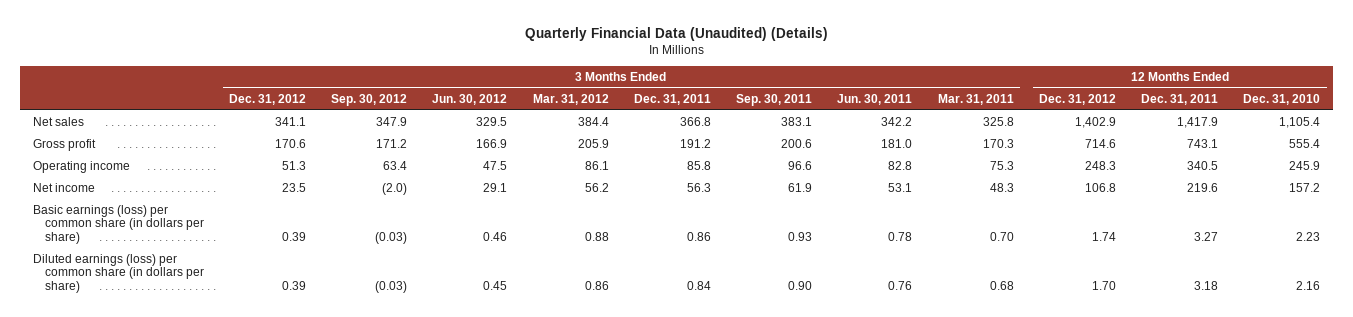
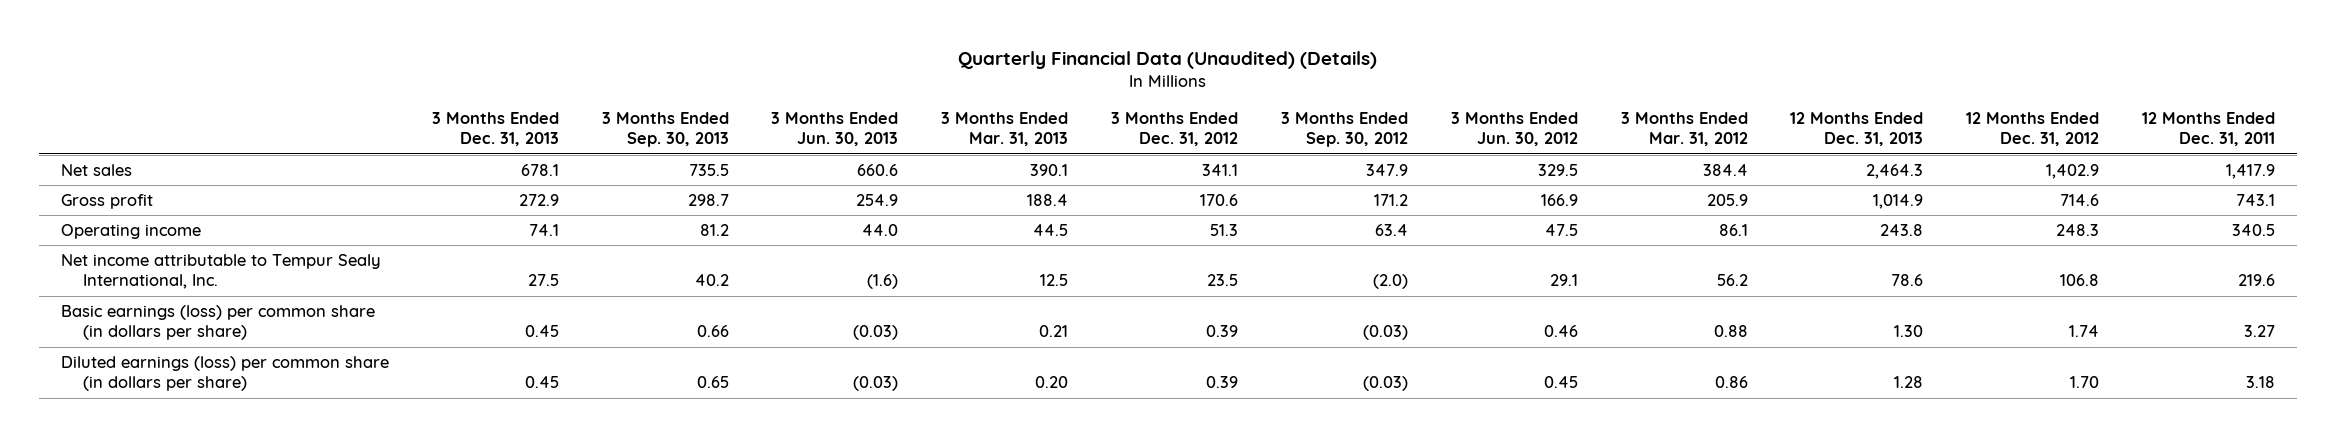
- | 3 Months Ended Dec. 31, 2012 | 3 Months Ended Sep. 30, 2012 | 3 Months Ended Jun. 30, 2012 | 3 Months Ended Mar. 31, 2012 | 3 Months Ended Dec. 31, 2011 | 3 Months Ended Sep. 30, 2011 | 3 Months Ended Jun. 30, 2011 | 3 Months Ended Mar. 31, 2011 | 12 Months Ended Dec. 31, 2012 | 12 Months Ended Dec. 31, 2011 | 12 Months Ended Dec. 31, 2010
+ | 3 Months Ended Dec. 31, 2013 | 3 Months Ended Sep. 30, 2013 | 3 Months Ended Jun. 30, 2013 | 3 Months Ended Mar. 31, 2013 | 3 Months Ended Dec. 31, 2012 | 3 Months Ended Sep. 30, 2012 | 3 Months Ended Jun. 30, 2012 | 3 Months Ended Mar. 31, 2012 | 12 Months Ended Dec. 31, 2013 | 12 Months Ended Dec. 31, 2012 | 12 Months Ended Dec. 31, 2011
- Net income | 23.5 | (2.0) | 29.1 | 56.2 | 56.3 | 61.9 | 53.1 | 48.3 | 106.8 | 219.6 | 157.2
+ Net income attributable to Tempur Sealy International, Inc. | 27.5 | 40.2 | (1.6) | 12.5 | 23.5 | (2.0) | 29.1 | 56.2 | 78.6 | 106.8 | 219.6

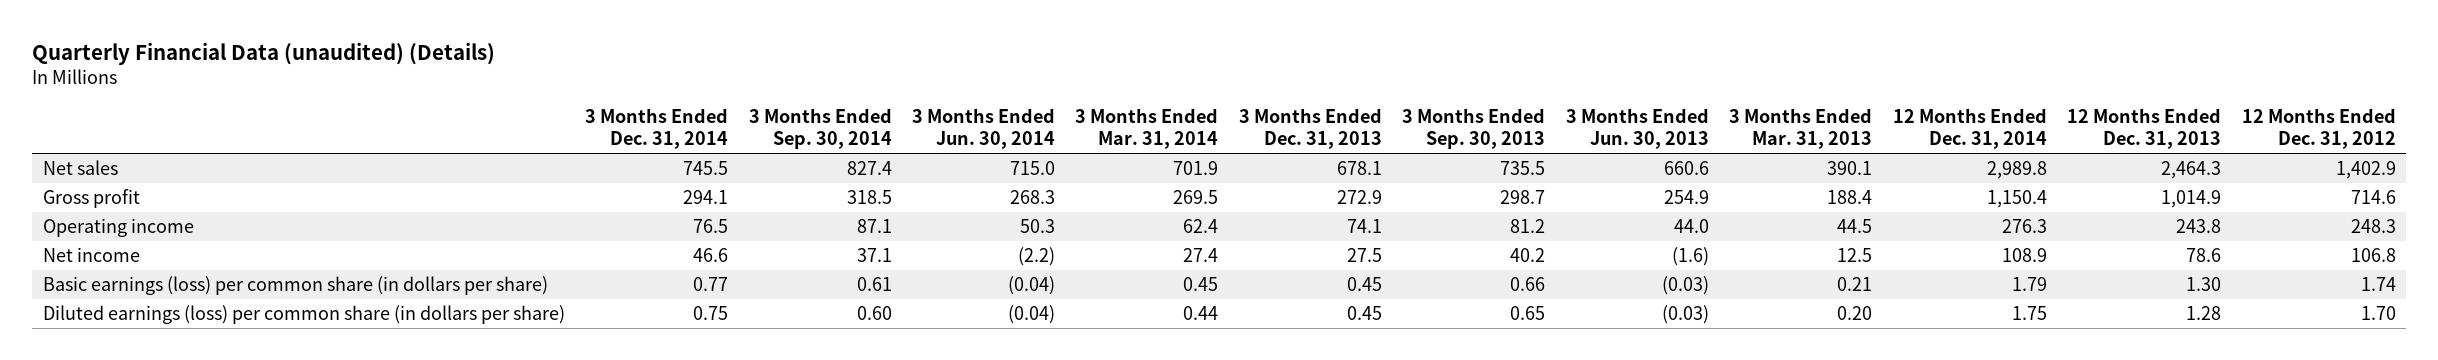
- Quarterly Financial Data (Unaudited) (Details)
+ Quarterly Financial Data (unaudited) (Details)
- | 3 Months Ended Dec. 31, 2013 | 3 Months Ended Sep. 30, 2013 | 3 Months Ended Jun. 30, 2013 | 3 Months Ended Mar. 31, 2013 | 3 Months Ended Dec. 31, 2012 | 3 Months Ended Sep. 30, 2012 | 3 Months Ended Jun. 30, 2012 | 3 Months Ended Mar. 31, 2012 | 12 Months Ended Dec. 31, 2013 | 12 Months Ended Dec. 31, 2012 | 12 Months Ended Dec. 31, 2011
+ | 3 Months Ended Dec. 31, 2014 | 3 Months Ended Sep. 30, 2014 | 3 Months Ended Jun. 30, 2014 | 3 Months Ended Mar. 31, 2014 | 3 Months Ended Dec. 31, 2013 | 3 Months Ended Sep. 30, 2013 | 3 Months Ended Jun. 30, 2013 | 3 Months Ended Mar. 31, 2013 | 12 Months Ended Dec. 31, 2014 | 12 Months Ended Dec. 31, 2013 | 12 Months Ended Dec. 31, 2012
- Net income attributable to Tempur Sealy International, Inc. | 27.5 | 40.2 | (1.6) | 12.5 | 23.5 | (2.0) | 29.1 | 56.2 | 78.6 | 106.8 | 219.6
+ Net income | 46.6 | 37.1 | (2.2) | 27.4 | 27.5 | 40.2 | (1.6) | 12.5 | 108.9 | 78.6 | 106.8

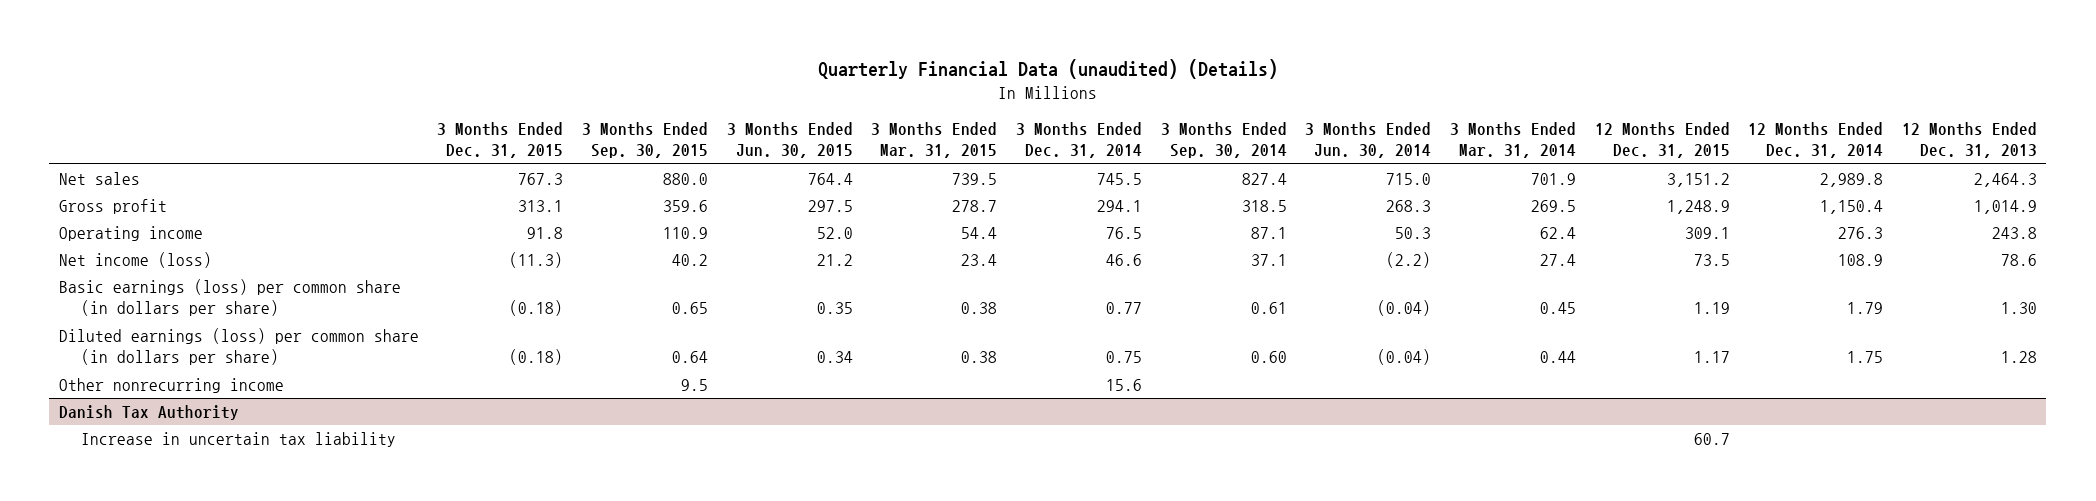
- | 3 Months Ended Dec. 31, 2014 | 3 Months Ended Sep. 30, 2014 | 3 Months Ended Jun. 30, 2014 | 3 Months Ended Mar. 31, 2014 | 3 Months Ended Dec. 31, 2013 | 3 Months Ended Sep. 30, 2013 | 3 Months Ended Jun. 30, 2013 | 3 Months Ended Mar. 31, 2013 | 12 Months Ended Dec. 31, 2014 | 12 Months Ended Dec. 31, 2013 | 12 Months Ended Dec. 31, 2012
+ | 3 Months Ended Dec. 31, 2015 | 3 Months Ended Sep. 30, 2015 | 3 Months Ended Jun. 30, 2015 | 3 Months Ended Mar. 31, 2015 | 3 Months Ended Dec. 31, 2014 | 3 Months Ended Sep. 30, 2014 | 3 Months Ended Jun. 30, 2014 | 3 Months Ended Mar. 31, 2014 | 12 Months Ended Dec. 31, 2015 | 12 Months Ended Dec. 31, 2014 | 12 Months Ended Dec. 31, 2013
- Net income | 46.6 | 37.1 | (2.2) | 27.4 | 27.5 | 40.2 | (1.6) | 12.5 | 108.9 | 78.6 | 106.8
+ Net income (loss) | (11.3) | 40.2 | 21.2 | 23.4 | 46.6 | 37.1 | (2.2) | 27.4 | 73.5 | 108.9 | 78.6
+ Other nonrecurring income | | 9.5 | | | 15.6 | | | | | |
+ Danish Tax Authority
+ Increase in uncertain tax liability | | | | | | | | | 60.7 | |

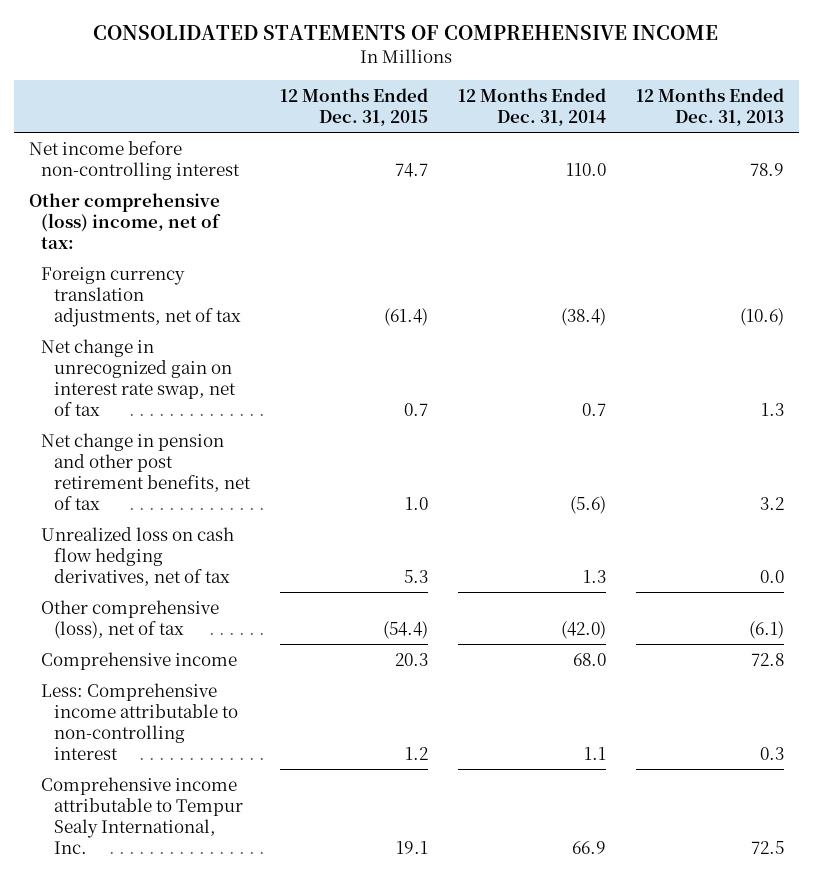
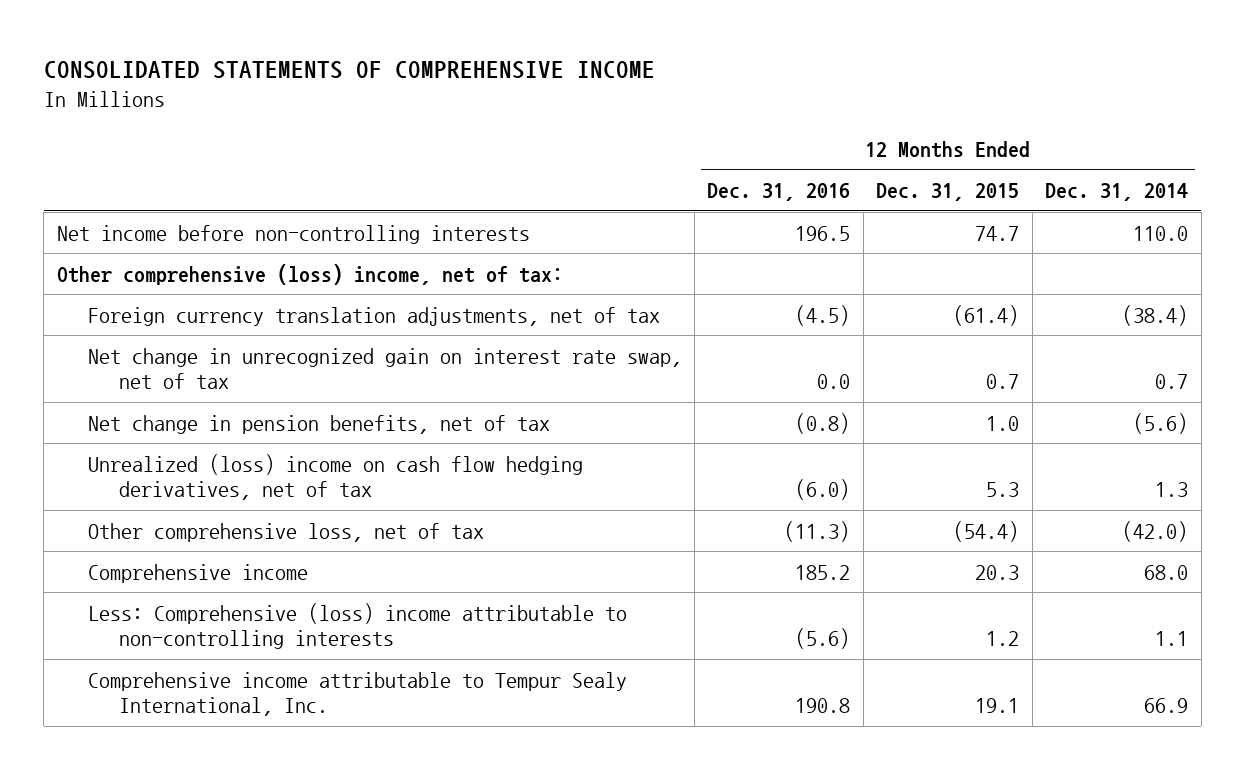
- | 12 Months Ended Dec. 31, 2015 | 12 Months Ended Dec. 31, 2014 | 12 Months Ended Dec. 31, 2013
+ | 12 Months Ended Dec. 31, 2016 | 12 Months Ended Dec. 31, 2015 | 12 Months Ended Dec. 31, 2014
- Net income before non-controlling interest | 74.7 | 110.0 | 78.9
+ Net income before non-controlling interests | 196.5 | 74.7 | 110.0
- Net change in pension and other post retirement benefits, net of tax | 1.0 | (5.6) | 3.2
- Unrealized loss on cash flow hedging derivatives, net of tax | 5.3 | 1.3 | 0.0
- Other comprehensive (loss), net of tax | (54.4) | (42.0) | (6.1)
+ Net change in pension benefits, net of tax | (0.8) | 1.0 | (5.6)
+ Unrealized (loss) income on cash flow hedging derivatives, net of tax | (6.0) | 5.3 | 1.3
+ Other comprehensive loss, net of tax | (11.3) | (54.4) | (42.0)
- Less: Comprehensive income attributable to non-controlling interest | 1.2 | 1.1 | 0.3
+ Less: Comprehensive (loss) income attributable to non-controlling interests | (5.6) | 1.2 | 1.1

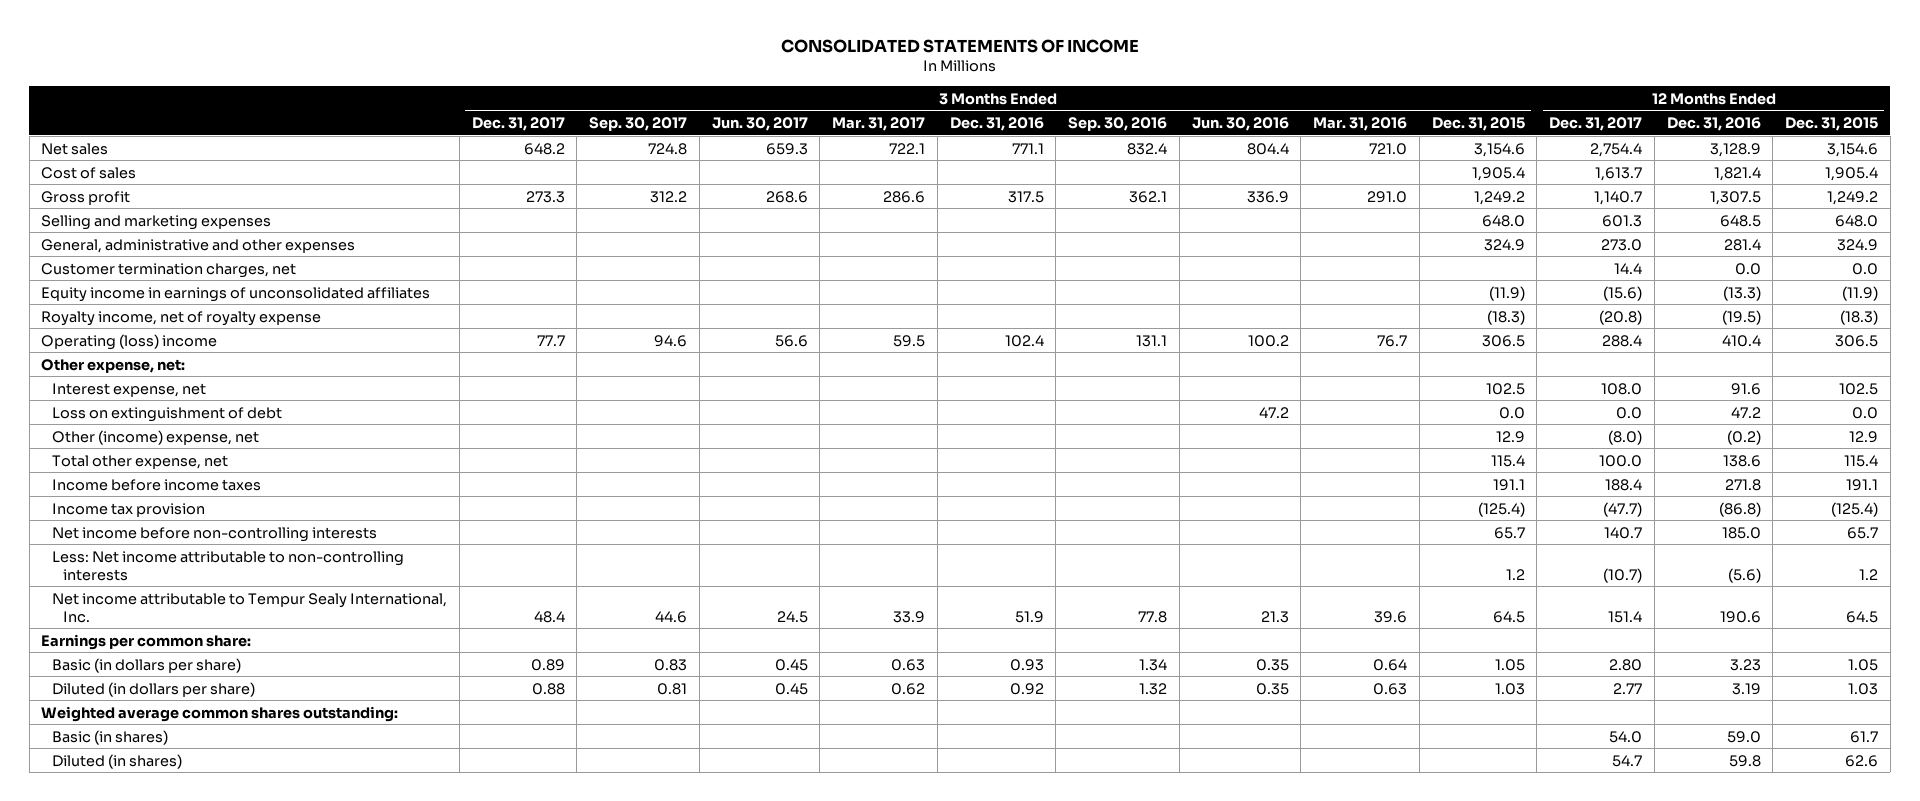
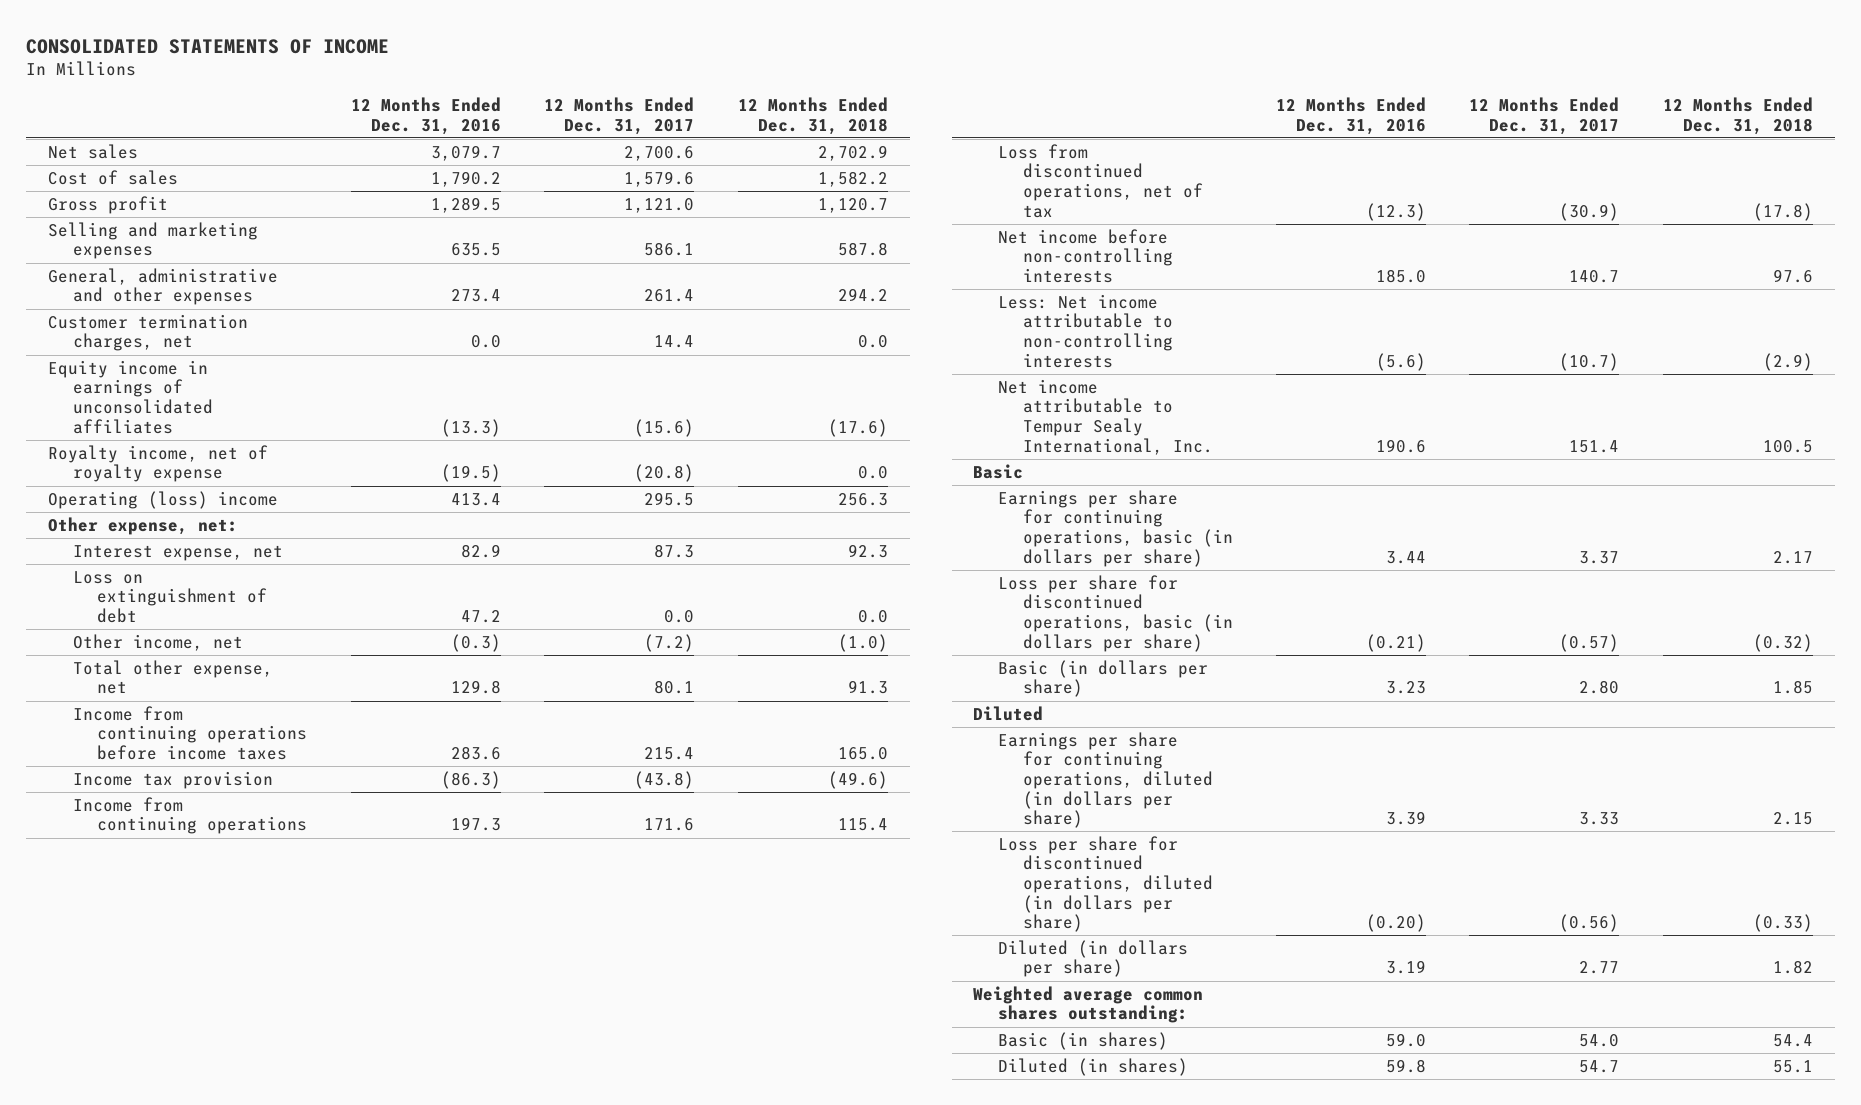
- | 3 Months Ended Dec. 31, 2017 | 3 Months Ended Sep. 30, 2017 | 3 Months Ended Jun. 30, 2017 | 3 Months Ended Mar. 31, 2017 | 3 Months Ended Dec. 31, 2016 | 3 Months Ended Sep. 30, 2016 | 3 Months Ended Jun. 30, 2016 | 3 Months Ended Mar. 31, 2016 | 3 Months Ended Dec. 31, 2015 | 12 Months Ended Dec. 31, 2017 | 12 Months Ended Dec. 31, 2016 | 12 Months Ended Dec. 31, 2015
+ | 12 Months Ended Dec. 31, 2016 | 12 Months Ended Dec. 31, 2017 | 12 Months Ended Dec. 31, 2018
- Net sales | 648.2 | 724.8 | 659.3 | 722.1 | 771.1 | 832.4 | 804.4 | 721.0 | 3,154.6 | 2,754.4 | 3,128.9 | 3,154.6
- Cost of sales | | | | | | | | | 1,905.4 | 1,613.7 | 1,821.4 | 1,905.4
- Gross profit | 273.3 | 312.2 | 268.6 | 286.6 | 317.5 | 362.1 | 336.9 | 291.0 | 1,249.2 | 1,140.7 | 1,307.5 | 1,249.2
- Selling and marketing expenses | | | | | | | | | 648.0 | 601.3 | 648.5 | 648.0
- General, administrative and other expenses | | | | | | | | | 324.9 | 273.0 | 281.4 | 324.9
+ Net sales | 3,079.7 | 2,700.6 | 2,702.9
+ Cost of sales | 1,790.2 | 1,579.6 | 1,582.2
+ Gross profit | 1,289.5 | 1,121.0 | 1,120.7
+ Selling and marketing expenses | 635.5 | 586.1 | 587.8
+ General, administrative and other expenses | 273.4 | 261.4 | 294.2
- Operating (loss) income | 77.7 | 94.6 | 56.6 | 59.5 | 102.4 | 131.1 | 100.2 | 76.7 | 306.5 | 288.4 | 410.4 | 306.5
+ Operating (loss) income | 413.4 | 295.5 | 256.3
- Interest expense, net | | | | | | | | | 102.5 | 108.0 | 91.6 | 102.5
+ Interest expense, net | 82.9 | 87.3 | 92.3
- Other (income) expense, net | | | | | | | | | 12.9 | (8.0) | (0.2) | 12.9
- Total other expense, net | | | | | | | | | 115.4 | 100.0 | 138.6 | 115.4
- Income before income taxes | | | | | | | | | 191.1 | 188.4 | 271.8 | 191.1
- Income tax provision | | | | | | | | | (125.4) | (47.7) | (86.8) | (125.4)
+ Other income, net | (0.3) | (7.2) | (1.0)
+ Total other expense, net | 129.8 | 80.1 | 91.3
+ Income from continuing operations before income taxes | 283.6 | 215.4 | 165.0
+ Income tax provision | (86.3) | (43.8) | (49.6)
+ Income from continuing operations | 197.3 | 171.6 | 115.4
+ Loss from discontinued operations, net of tax | (12.3) | (30.9) | (17.8)
- Earnings per common share:
+ Basic
+ Earnings per share for continuing operations, basic (in dollars per share) | 3.44 | 3.37 | 2.17
+ Loss per share for discontinued operations, basic (in dollars per share) | (0.21) | (0.57) | (0.32)
+ Diluted
+ Earnings per share for continuing operations, diluted (in dollars per share) | 3.39 | 3.33 | 2.15
+ Loss per share for discontinued operations, diluted (in dollars per share) | (0.20) | (0.56) | (0.33)

